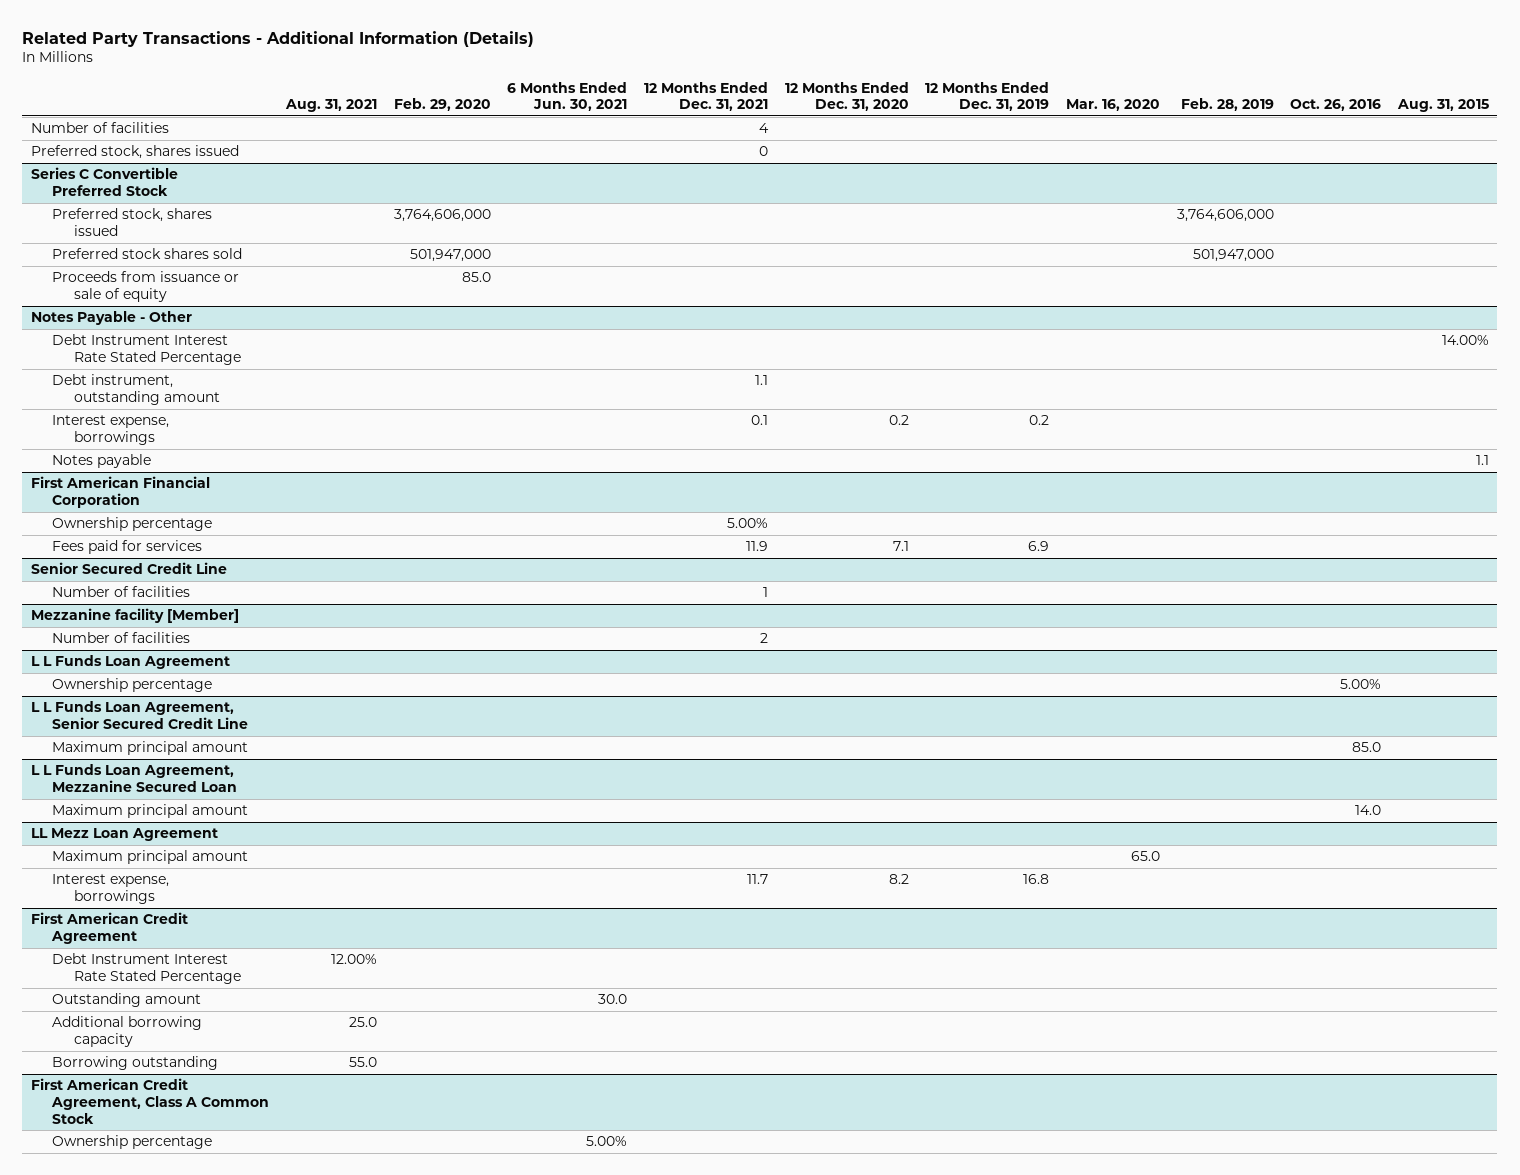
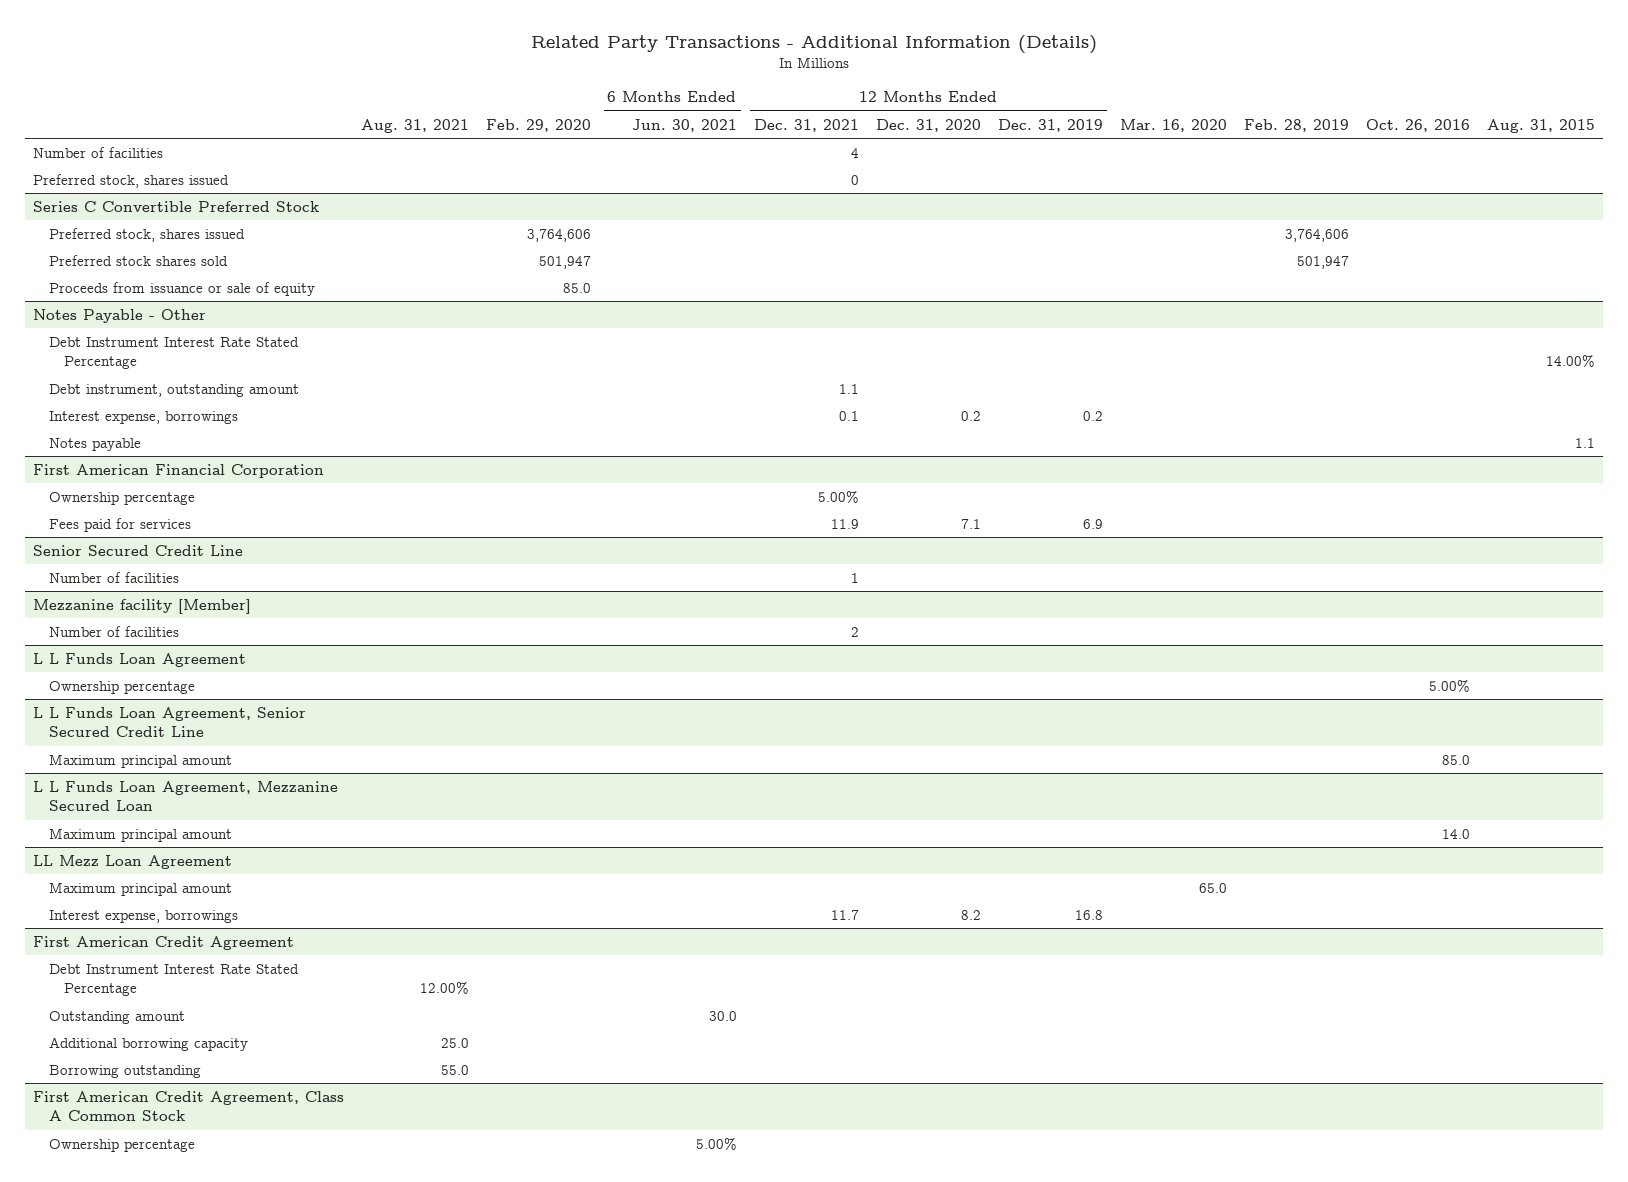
@ Series C Convertible Preferred Stock
- Preferred stock, shares issued | | 3,764,606,000 | | | | | | 3,764,606,000 | |
- Preferred stock shares sold | | 501,947,000 | | | | | | 501,947,000 | |
+ Preferred stock, shares issued | | 3,764,606 | | | | | | 3,764,606 | |
+ Preferred stock shares sold | | 501,947 | | | | | | 501,947 | |

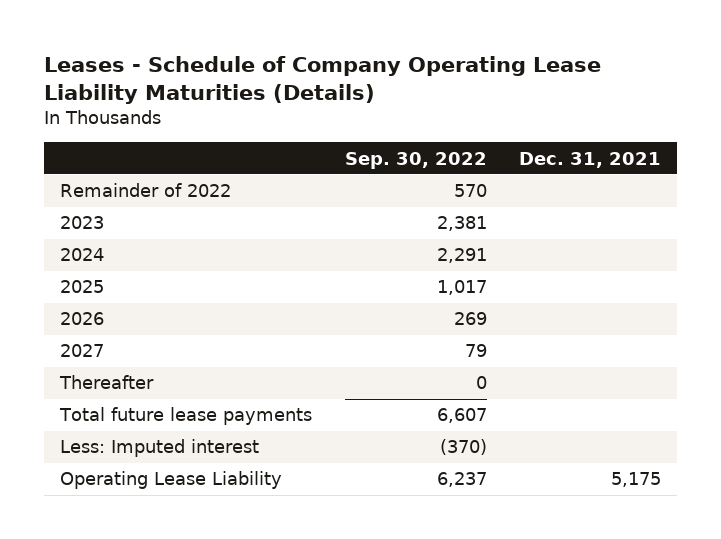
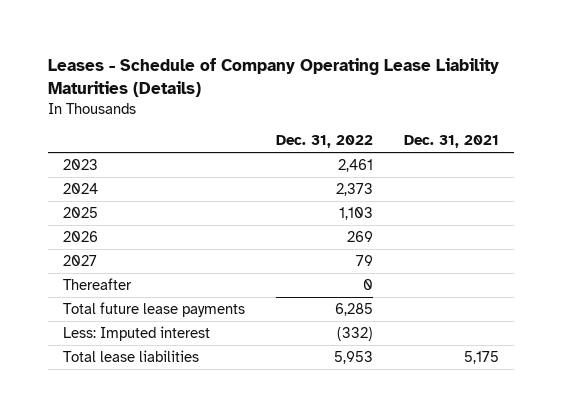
- | Sep. 30, 2022 | Dec. 31, 2021
+ | Dec. 31, 2022 | Dec. 31, 2021
- Remainder of 2022 | 570 |
- Operating Lease Liability | 6,237 | 5,175
+ Total lease liabilities | 5,953 | 5,175

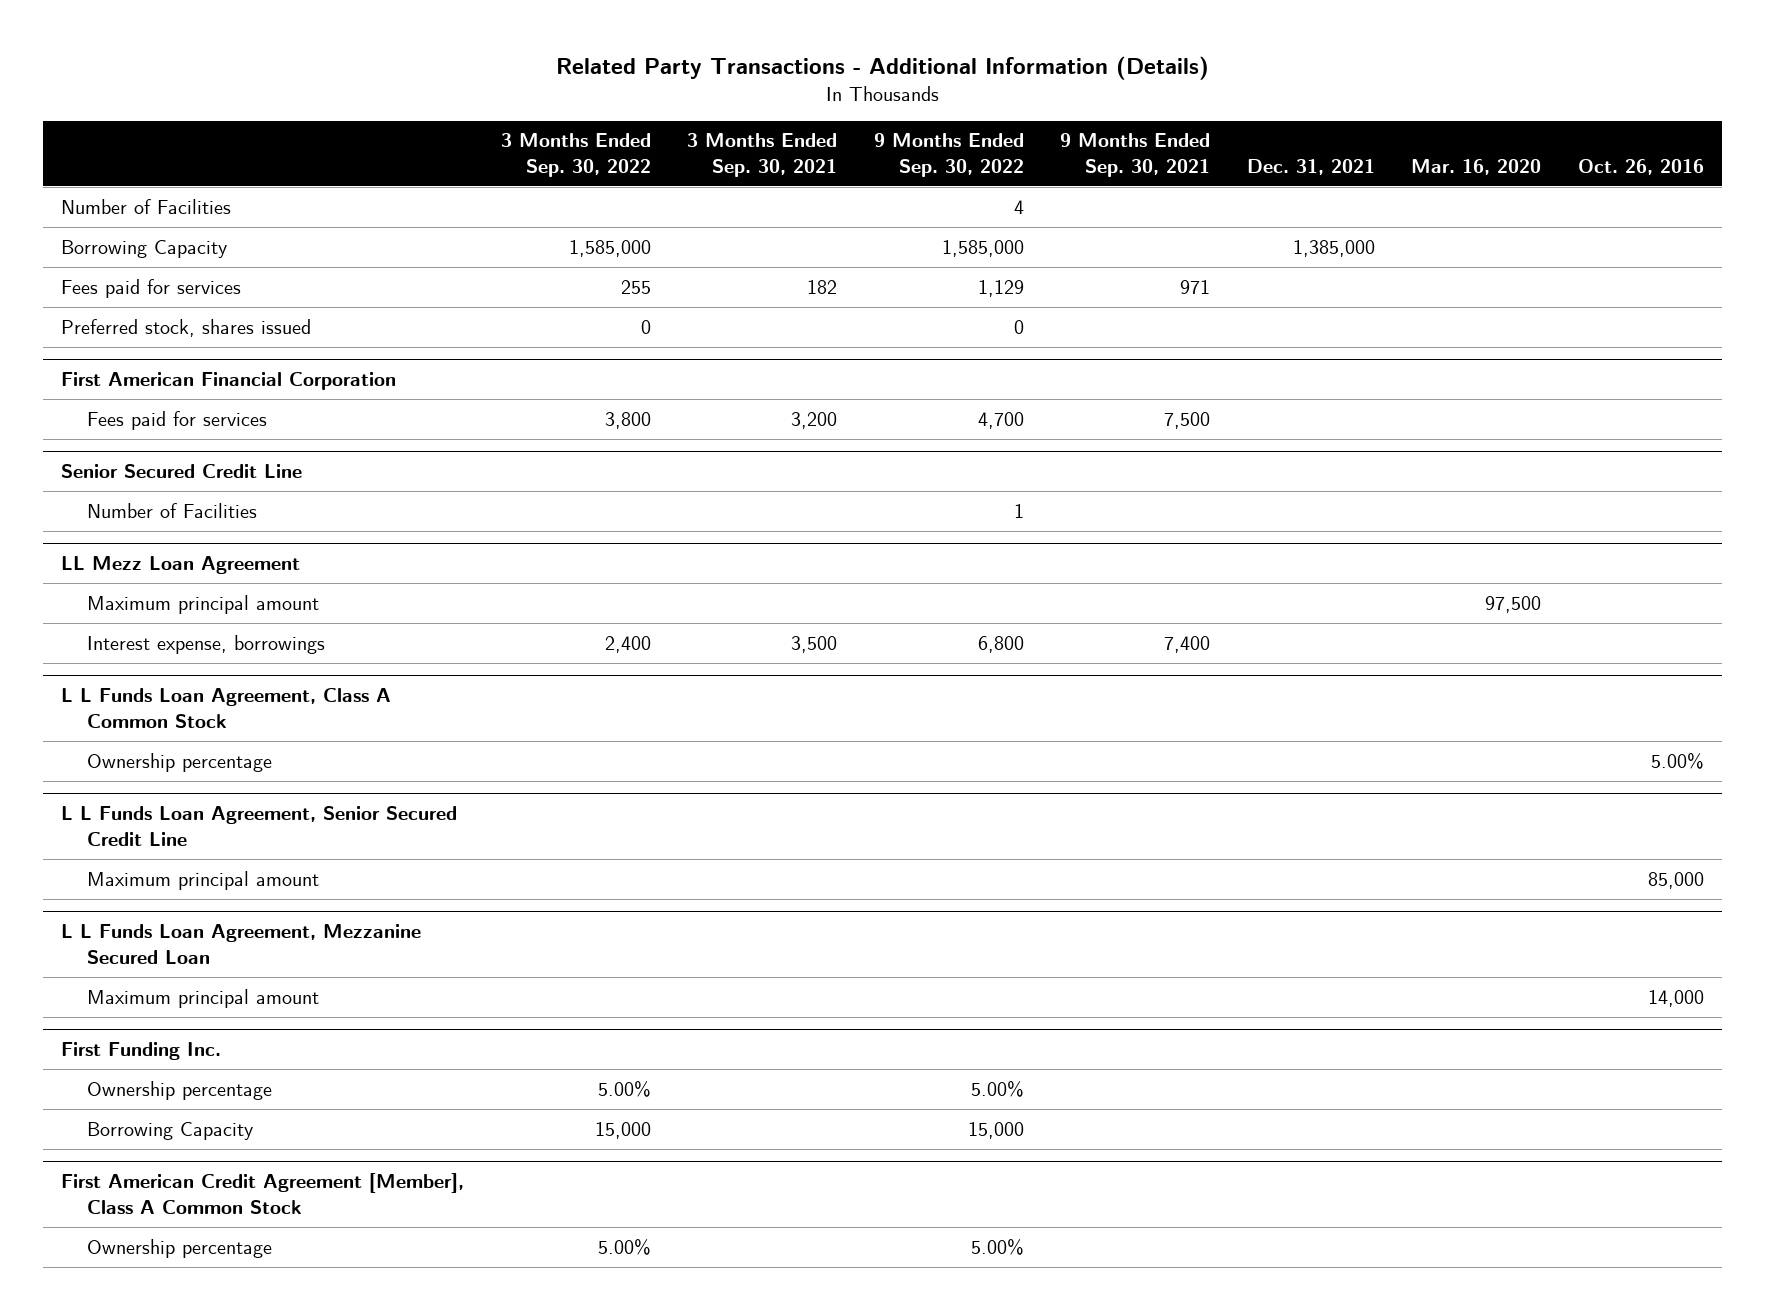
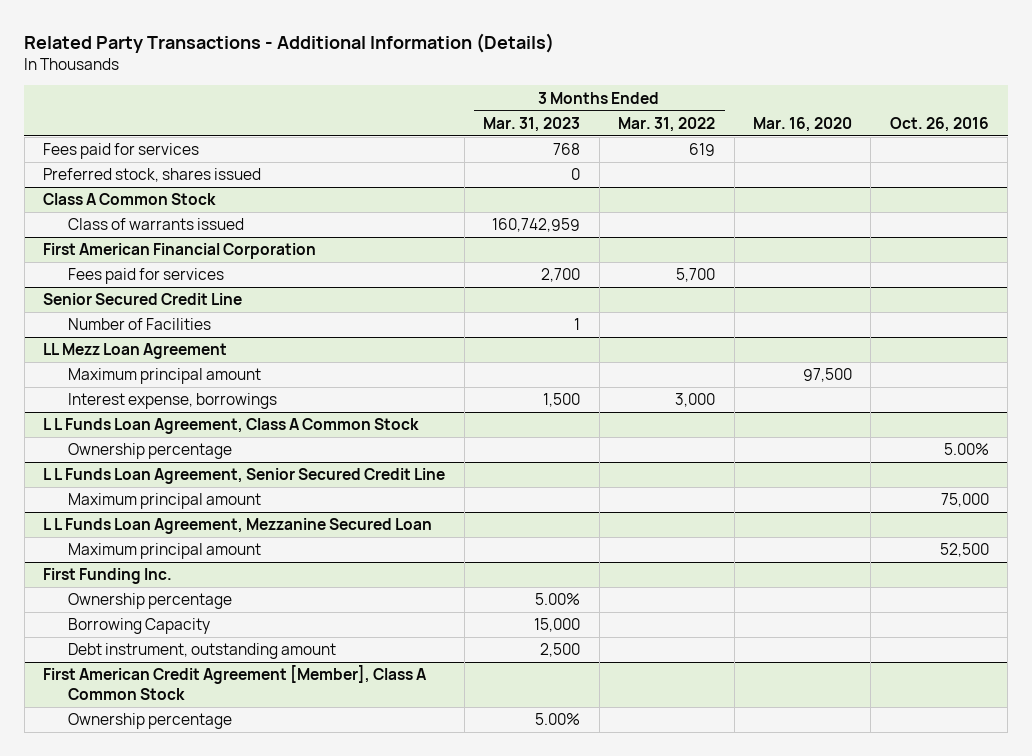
- | 3 Months Ended Sep. 30, 2022 | 3 Months Ended Sep. 30, 2021 | 9 Months Ended Sep. 30, 2022 | 9 Months Ended Sep. 30, 2021 | Dec. 31, 2021 | Mar. 16, 2020 | Oct. 26, 2016
+ | 3 Months Ended Mar. 31, 2023 | 3 Months Ended Mar. 31, 2022 | Mar. 16, 2020 | Oct. 26, 2016
- Number of Facilities | | | 4 | | | |
- Borrowing Capacity | 1,585,000 | | 1,585,000 | | 1,385,000 | |
+ Class A Common Stock
+ Class of warrants issued | 160,742,959 | | |
@ L L Funds Loan Agreement, Senior Secured Credit Line
- Maximum principal amount | | | | | | | 85,000
+ Maximum principal amount | | | | 75,000
@ L L Funds Loan Agreement, Mezzanine Secured Loan
- Maximum principal amount | | | | | | | 14,000
+ Maximum principal amount | | | | 52,500
@ First Funding Inc.
+ Debt instrument, outstanding amount | 2,500 | | |

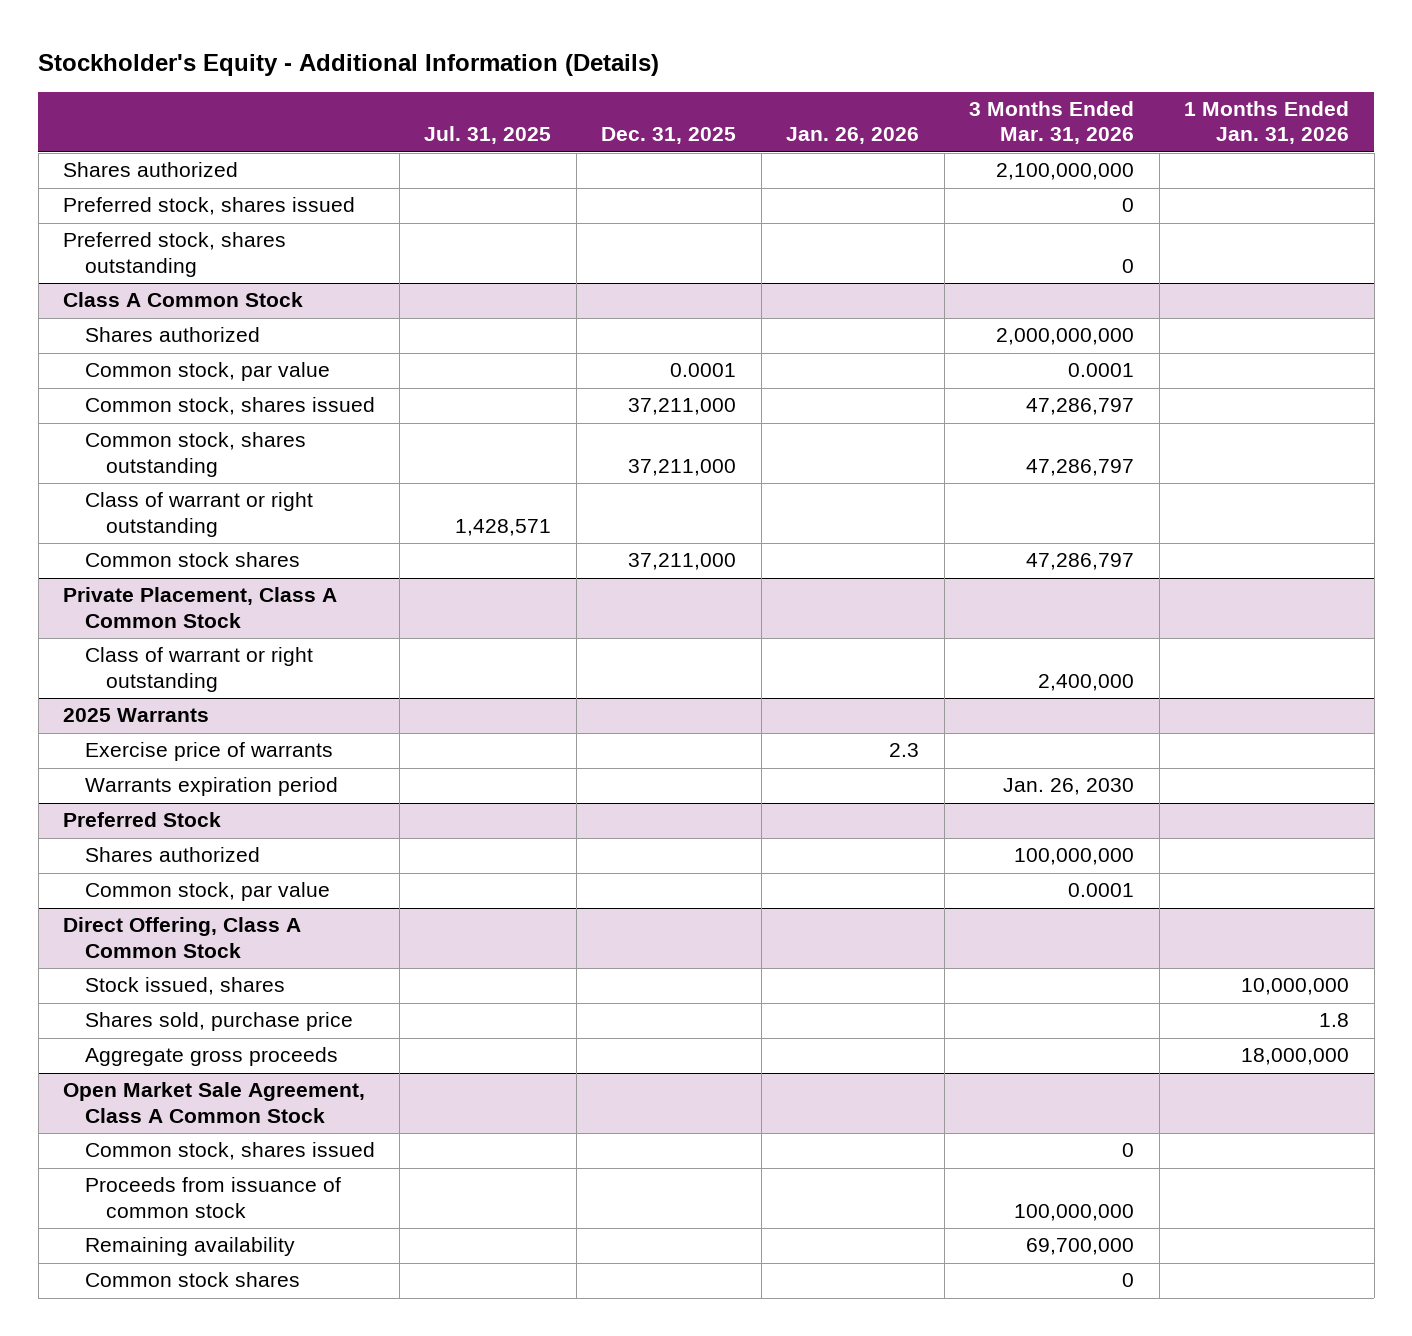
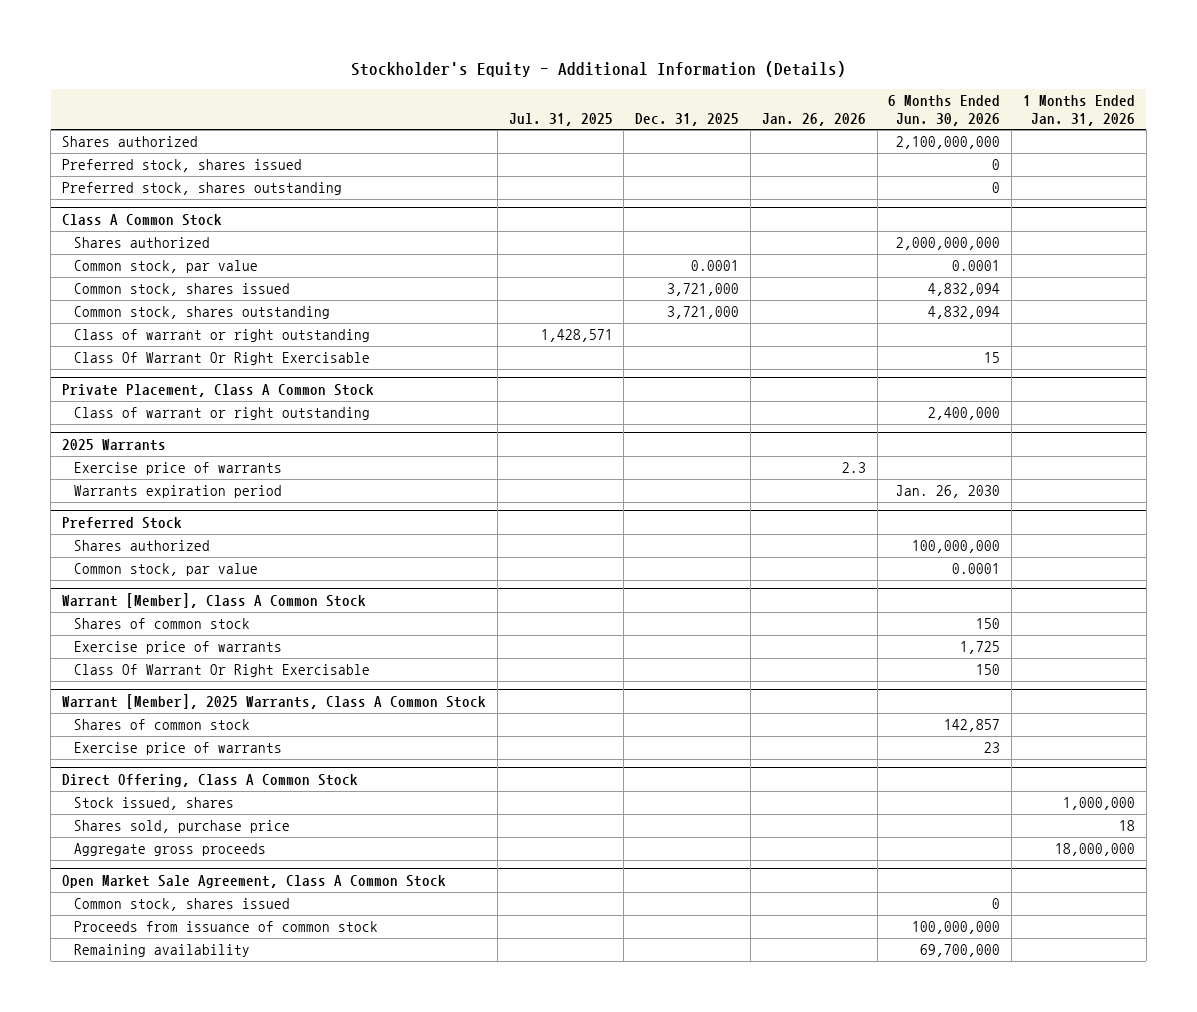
- | Jul. 31, 2025 | Dec. 31, 2025 | Jan. 26, 2026 | 3 Months Ended Mar. 31, 2026 | 1 Months Ended Jan. 31, 2026
+ | Jul. 31, 2025 | Dec. 31, 2025 | Jan. 26, 2026 | 6 Months Ended Jun. 30, 2026 | 1 Months Ended Jan. 31, 2026
@ Class A Common Stock
- Common stock, shares issued | | 37,211,000 | | 47,286,797 |
- Common stock, shares outstanding | | 37,211,000 | | 47,286,797 |
+ Common stock, shares issued | | 3,721,000 | | 4,832,094 |
+ Common stock, shares outstanding | | 3,721,000 | | 4,832,094 |
- Common stock shares | | 37,211,000 | | 47,286,797 |
+ Class Of Warrant Or Right Exercisable | | | | 15 |
+ Warrant [Member], Class A Common Stock
+ Shares of common stock | | | | 150 |
+ Exercise price of warrants | | | | 1,725 |
+ Class Of Warrant Or Right Exercisable | | | | 150 |
+ Warrant [Member], 2025 Warrants, Class A Common Stock
+ Shares of common stock | | | | 142,857 |
+ Exercise price of warrants | | | | 23 |
@ Direct Offering, Class A Common Stock
- Stock issued, shares | | | | | 10,000,000
- Shares sold, purchase price | | | | | 1.8
+ Stock issued, shares | | | | | 1,000,000
+ Shares sold, purchase price | | | | | 18
@ Open Market Sale Agreement, Class A Common Stock
- Common stock shares | | | | 0 |

